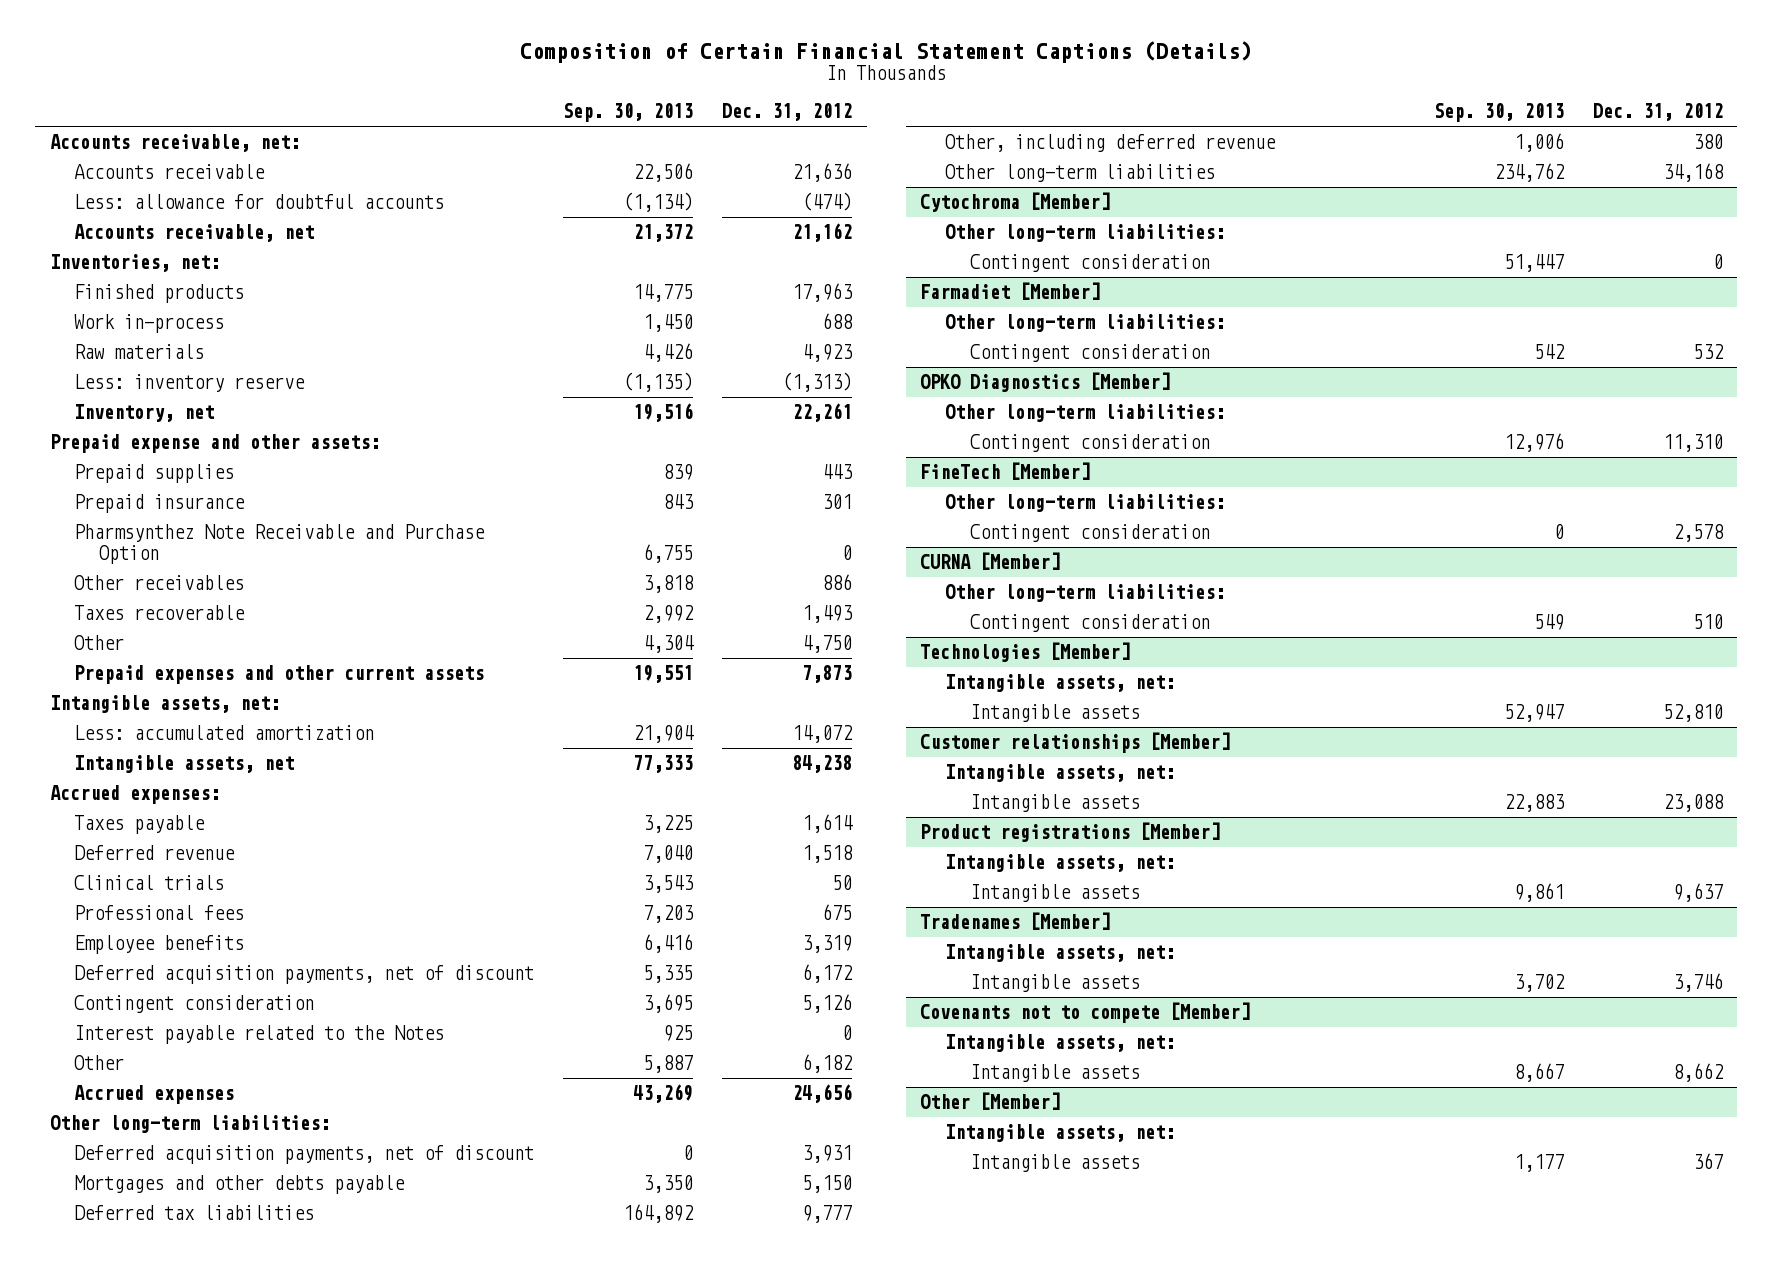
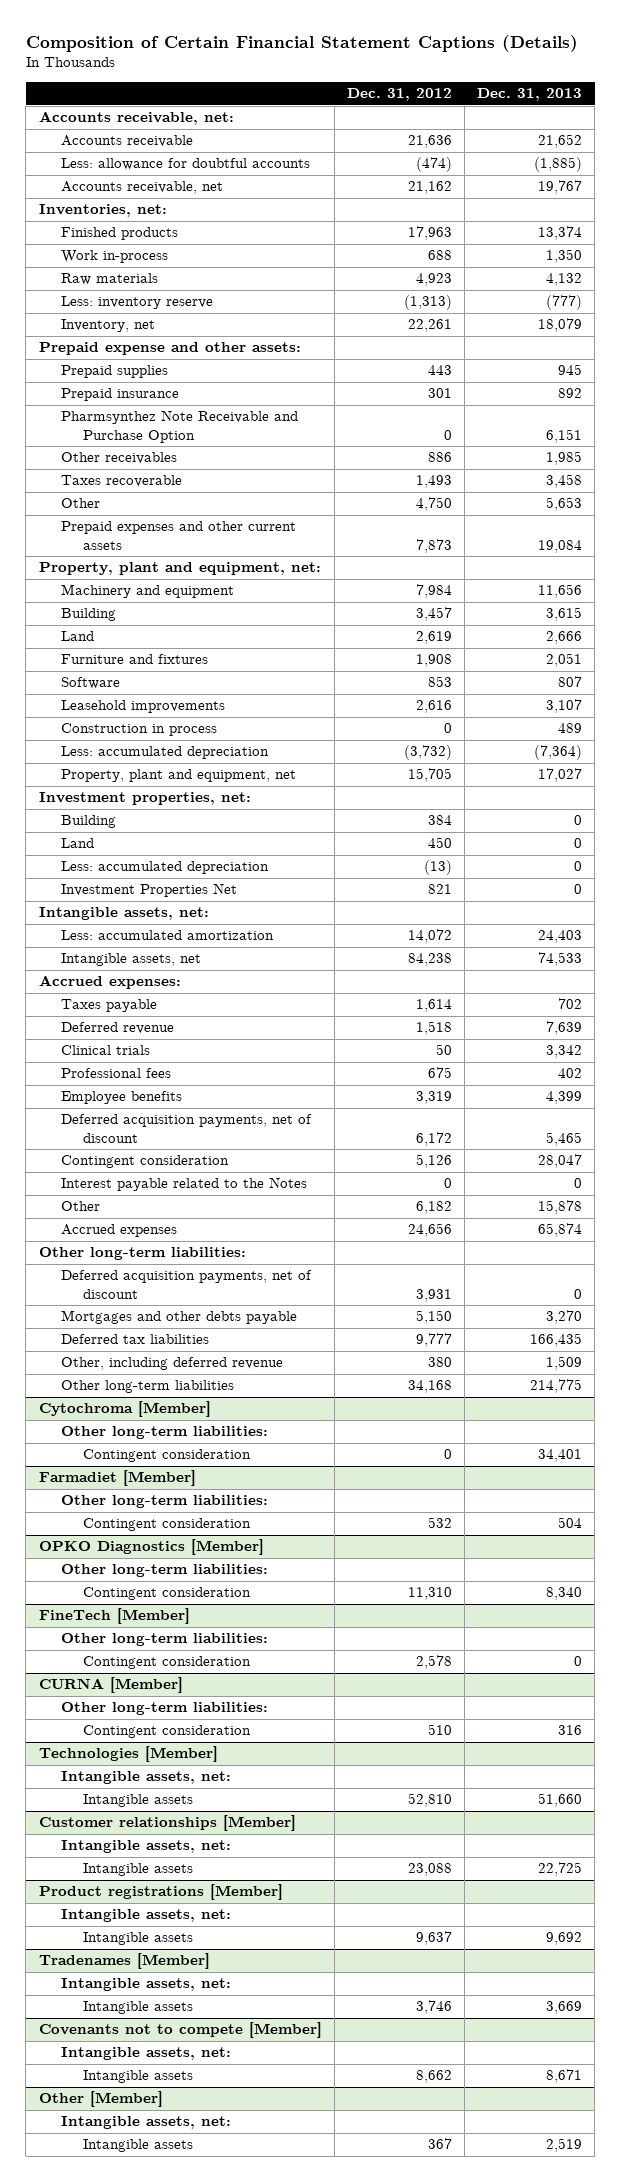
- | Sep. 30, 2013 | Dec. 31, 2012
+ | Dec. 31, 2012 | Dec. 31, 2013
+ Property, plant and equipment, net:
+ Machinery and equipment | 7,984 | 11,656
+ Building | 3,457 | 3,615
+ Land | 2,619 | 2,666
+ Furniture and fixtures | 1,908 | 2,051
+ Software | 853 | 807
+ Leasehold improvements | 2,616 | 3,107
+ Construction in process | 0 | 489
+ Less: accumulated depreciation | (3,732) | (7,364)
+ Property, plant and equipment, net | 15,705 | 17,027
+ Investment properties, net:
+ Building | 384 | 0
+ Land | 450 | 0
+ Less: accumulated depreciation | (13) | 0
+ Investment Properties Net | 821 | 0

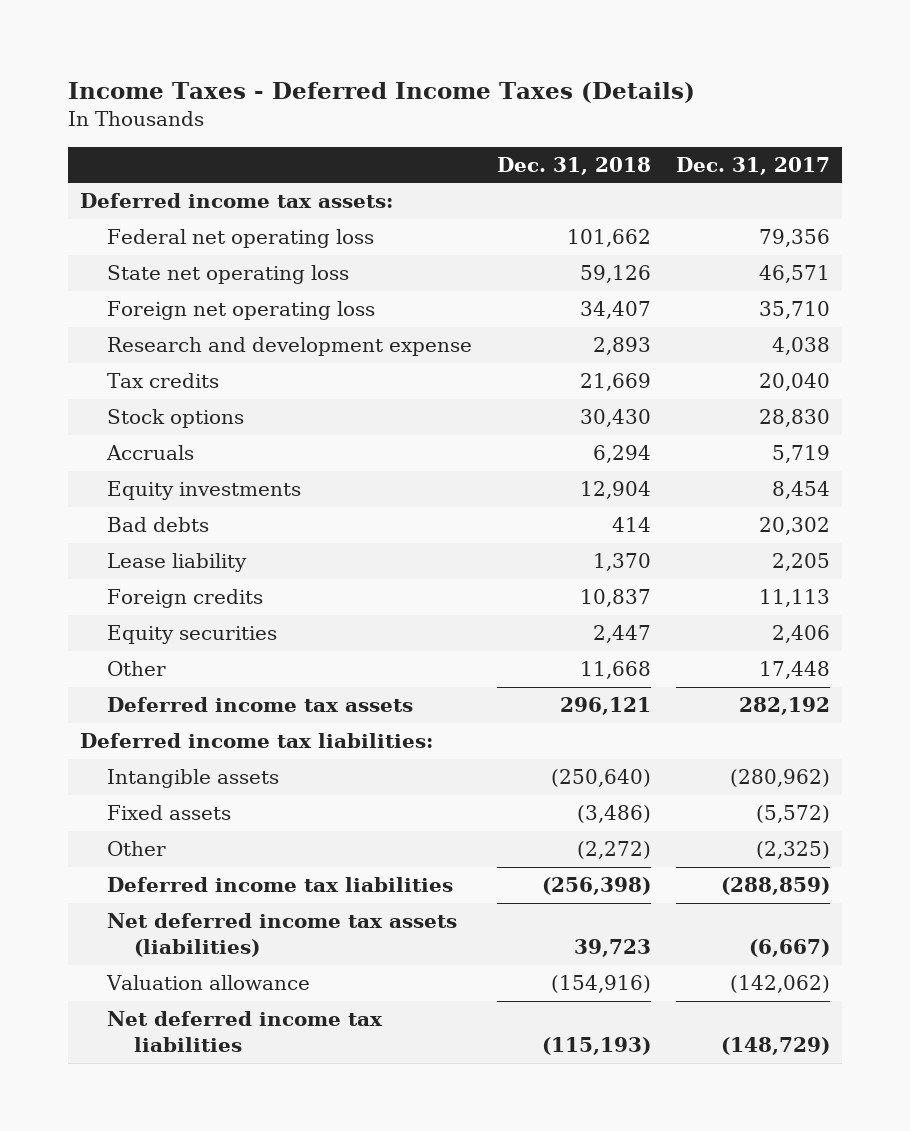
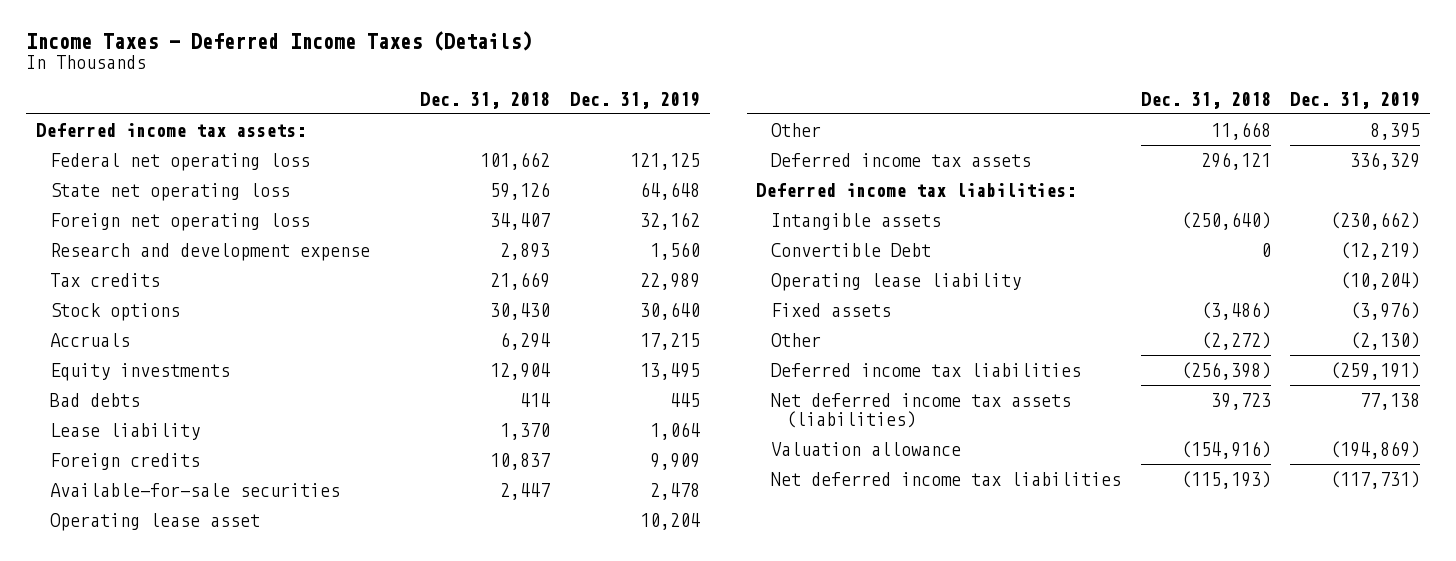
- | Dec. 31, 2018 | Dec. 31, 2017
+ | Dec. 31, 2018 | Dec. 31, 2019
- Equity securities | 2,447 | 2,406
+ Available-for-sale securities | 2,447 | 2,478
+ Operating lease asset | | 10,204
+ Convertible Debt | 0 | (12,219)
+ Operating lease liability | | (10,204)

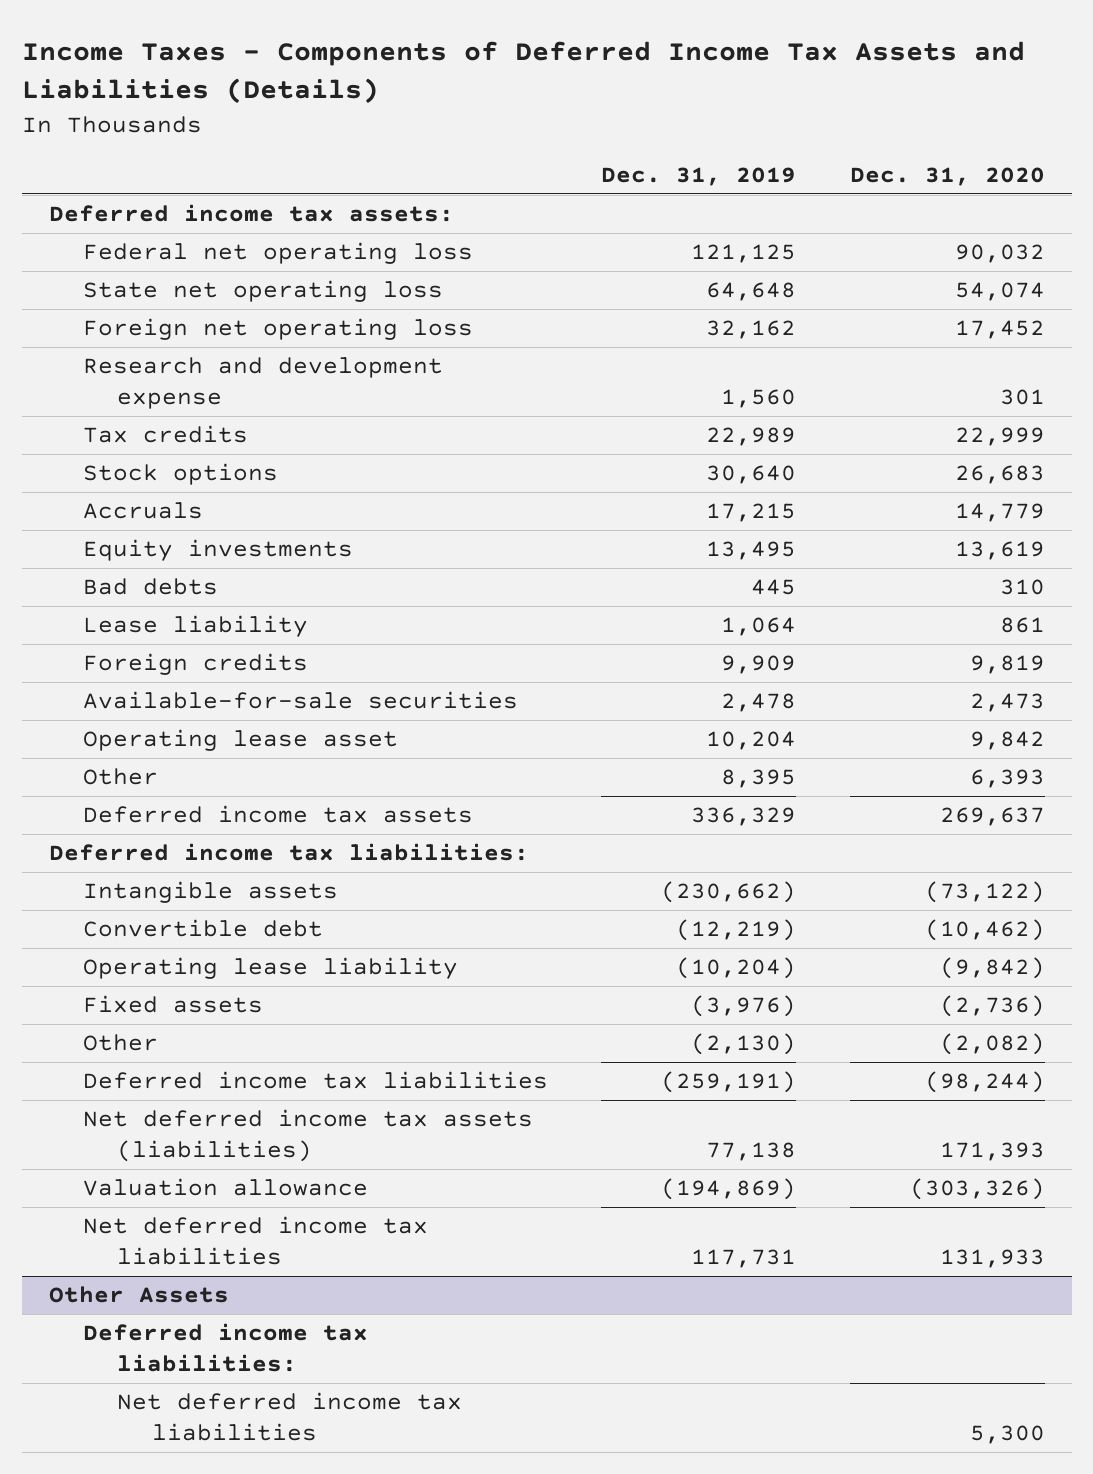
- Income Taxes - Deferred Income Taxes (Details)
+ Income Taxes - Components of Deferred Income Tax Assets and Liabilities (Details)
- | Dec. 31, 2018 | Dec. 31, 2019
+ | Dec. 31, 2019 | Dec. 31, 2020
- Convertible Debt | 0 | (12,219)
+ Convertible debt | (12,219) | (10,462)
- Net deferred income tax liabilities | (115,193) | (117,731)
+ Net deferred income tax liabilities | 117,731 | 131,933
+ Other Assets
+ Deferred income tax liabilities:
+ Net deferred income tax liabilities | | 5,300

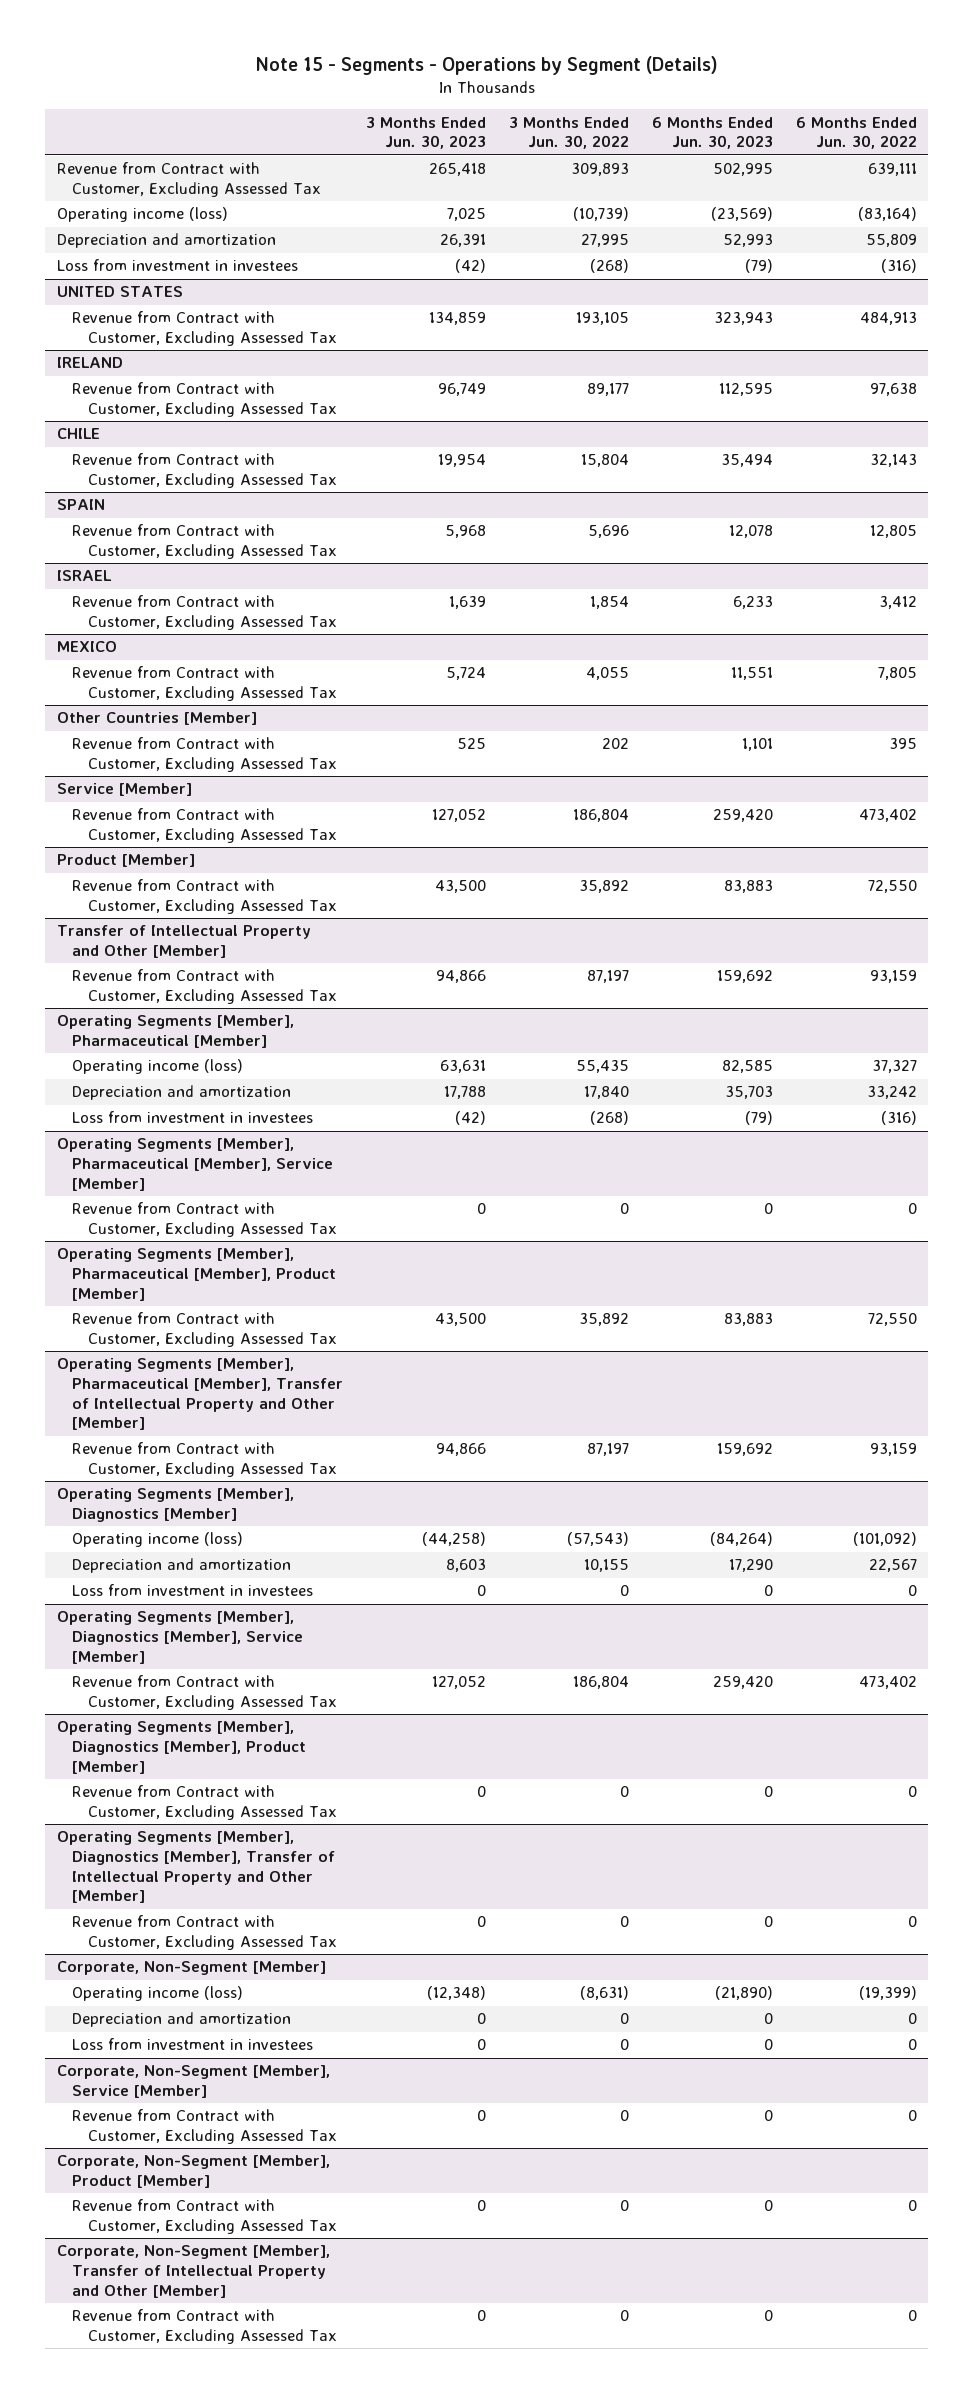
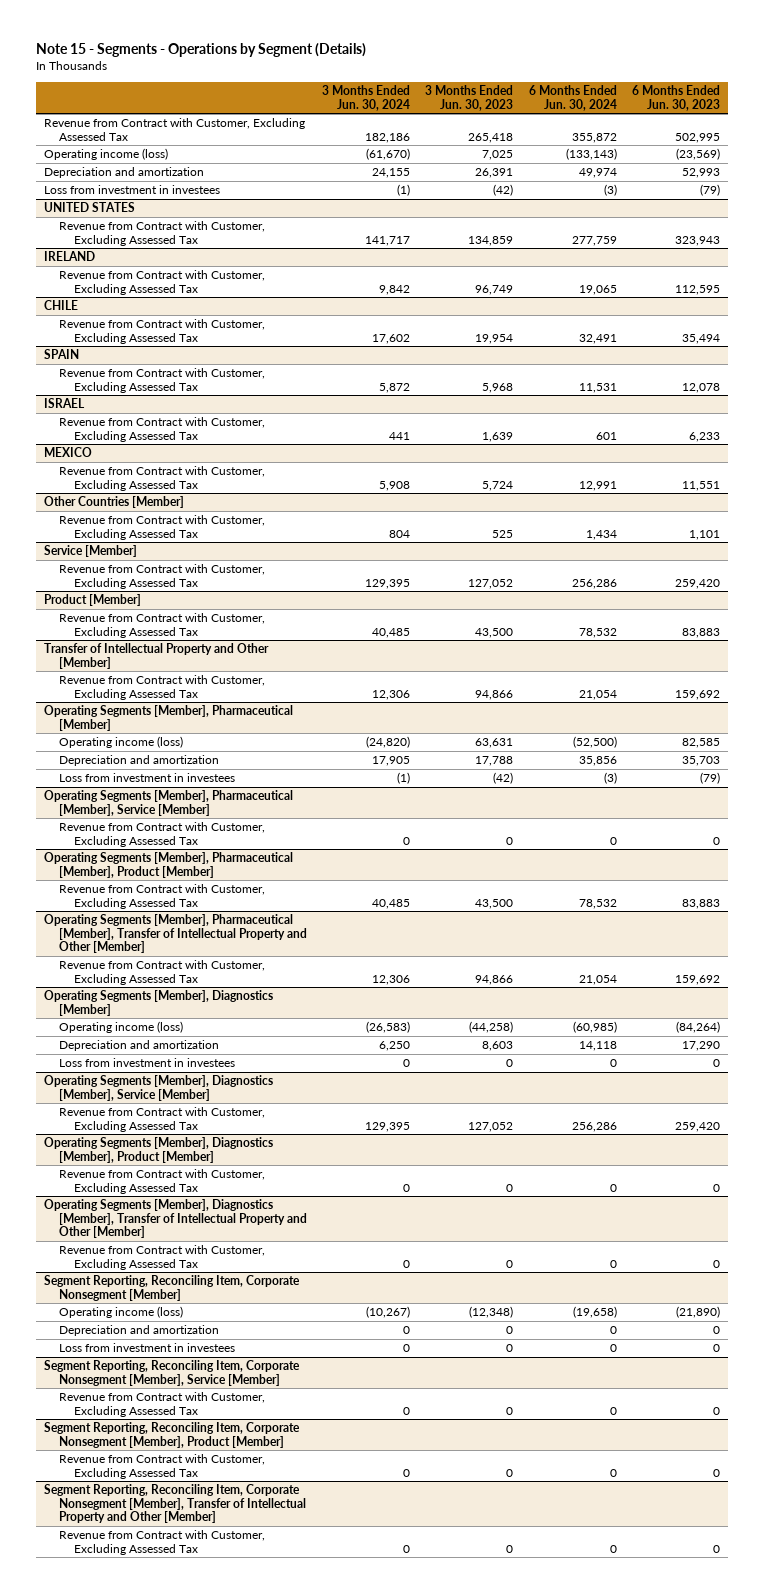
- | 3 Months Ended Jun. 30, 2023 | 3 Months Ended Jun. 30, 2022 | 6 Months Ended Jun. 30, 2023 | 6 Months Ended Jun. 30, 2022
+ | 3 Months Ended Jun. 30, 2024 | 3 Months Ended Jun. 30, 2023 | 6 Months Ended Jun. 30, 2024 | 6 Months Ended Jun. 30, 2023
- Corporate, Non-Segment [Member]
+ Segment Reporting, Reconciling Item, Corporate Nonsegment [Member]
- Corporate, Non-Segment [Member], Service [Member]
+ Segment Reporting, Reconciling Item, Corporate Nonsegment [Member], Service [Member]
- Corporate, Non-Segment [Member], Product [Member]
+ Segment Reporting, Reconciling Item, Corporate Nonsegment [Member], Product [Member]
- Corporate, Non-Segment [Member], Transfer of Intellectual Property and Other [Member]
+ Segment Reporting, Reconciling Item, Corporate Nonsegment [Member], Transfer of Intellectual Property and Other [Member]

